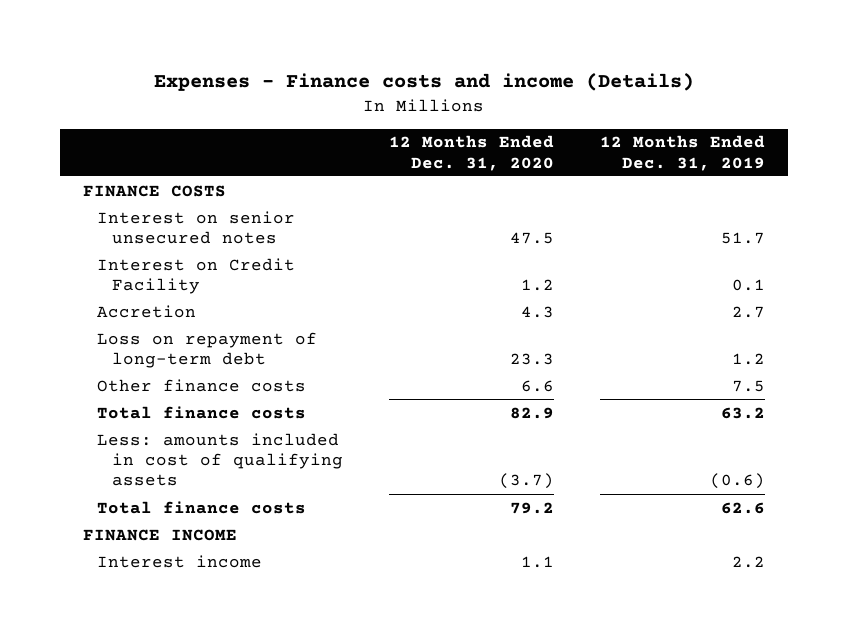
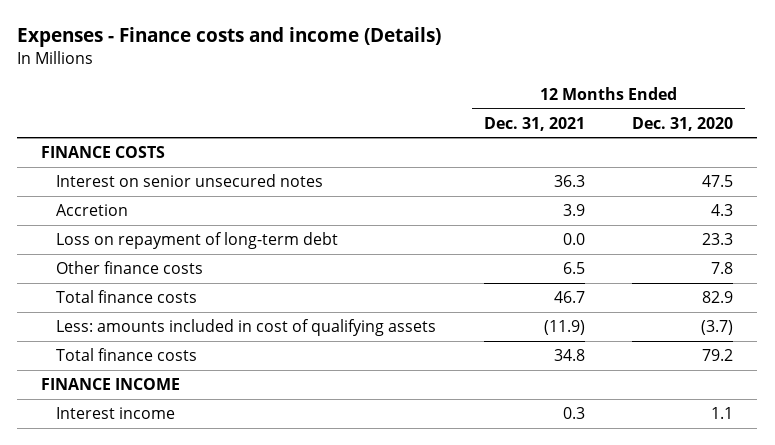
- | 12 Months Ended Dec. 31, 2020 | 12 Months Ended Dec. 31, 2019
+ | 12 Months Ended Dec. 31, 2021 | 12 Months Ended Dec. 31, 2020
- Interest on Credit Facility | 1.2 | 0.1
- Other finance costs | 6.6 | 7.5
+ Other finance costs | 6.5 | 7.8

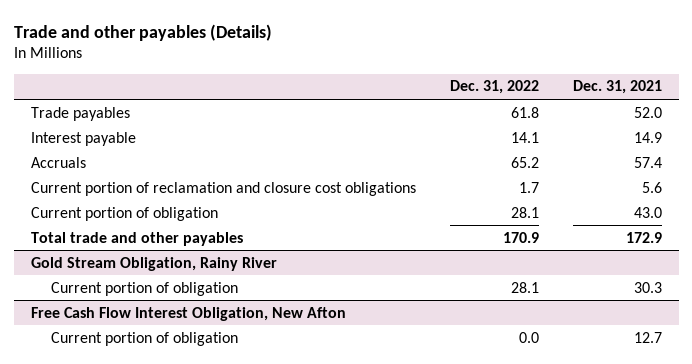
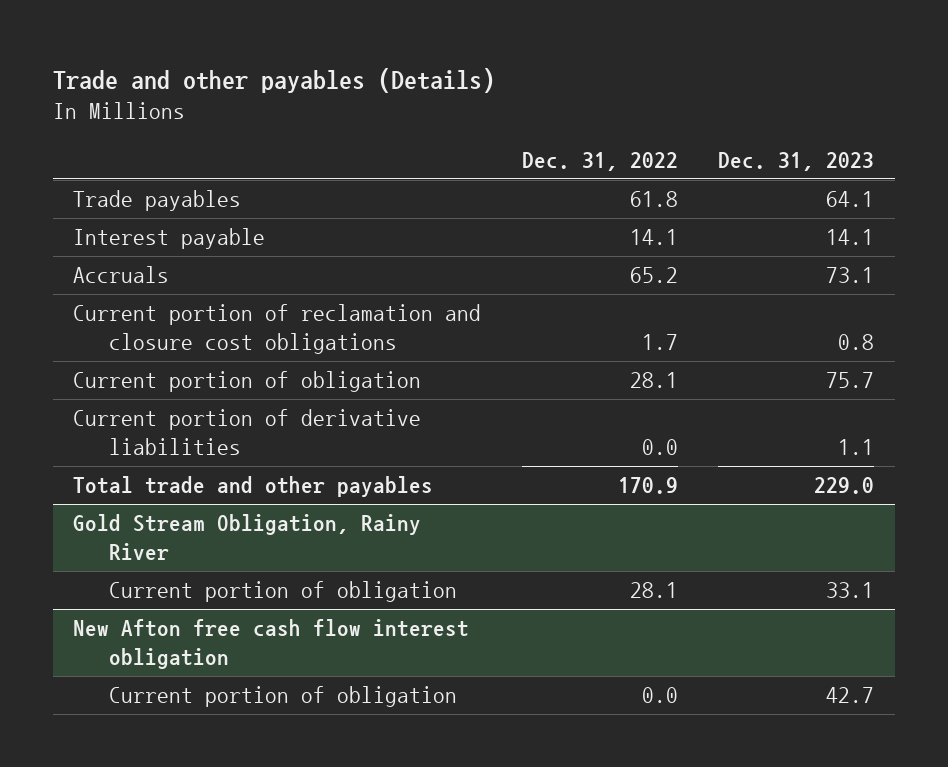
- | Dec. 31, 2022 | Dec. 31, 2021
+ | Dec. 31, 2022 | Dec. 31, 2023
+ Current portion of derivative liabilities | 0.0 | 1.1
- Free Cash Flow Interest Obligation, New Afton
+ New Afton free cash flow interest obligation

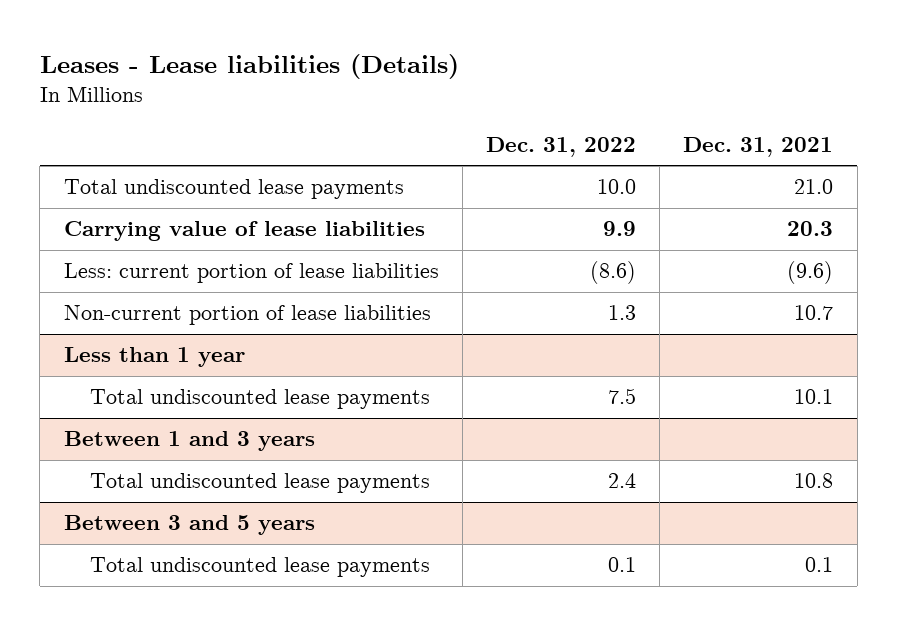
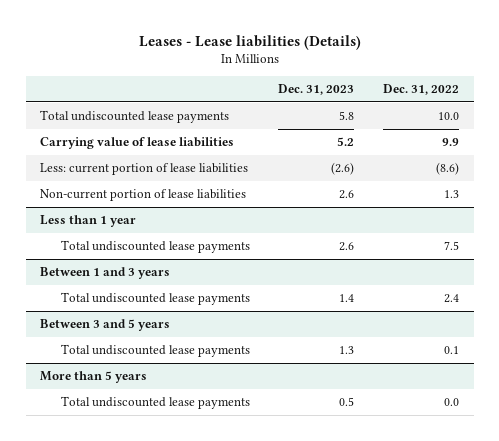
- | Dec. 31, 2022 | Dec. 31, 2021
+ | Dec. 31, 2023 | Dec. 31, 2022
+ More than 5 years
+ Total undiscounted lease payments | 0.5 | 0.0

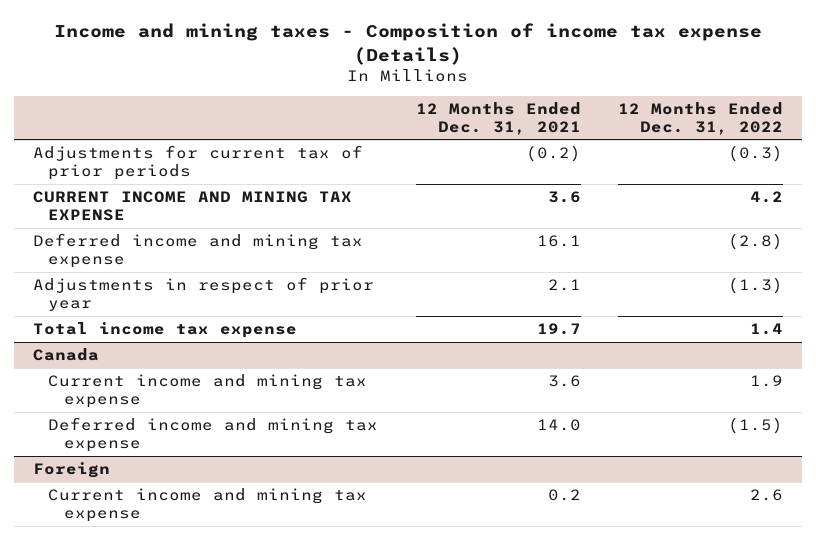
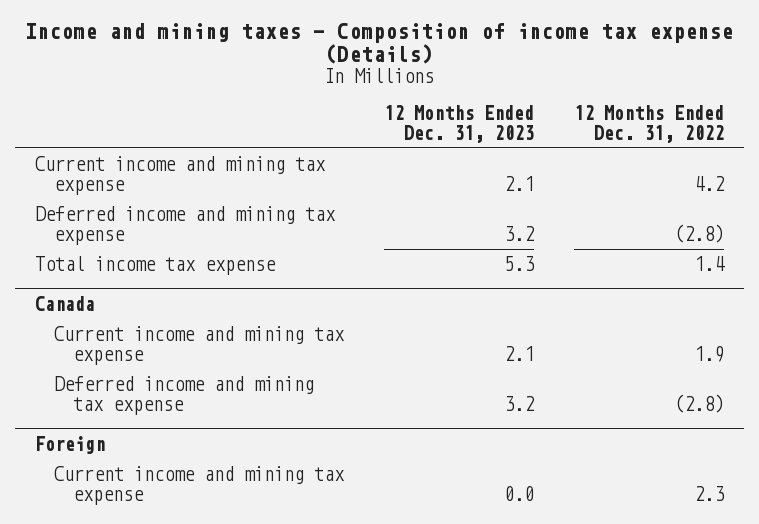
- | 12 Months Ended Dec. 31, 2021 | 12 Months Ended Dec. 31, 2022
+ | 12 Months Ended Dec. 31, 2023 | 12 Months Ended Dec. 31, 2022
- Adjustments for current tax of prior periods | (0.2) | (0.3)
- CURRENT INCOME AND MINING TAX EXPENSE | 3.6 | 4.2
+ Current income and mining tax expense | 2.1 | 4.2
- Adjustments in respect of prior year | 2.1 | (1.3)
@ Canada
- Deferred income and mining tax expense | 14.0 | (1.5)
+ Deferred income and mining tax expense | 3.2 | (2.8)
@ Foreign
- Current income and mining tax expense | 0.2 | 2.6
+ Current income and mining tax expense | 0.0 | 2.3

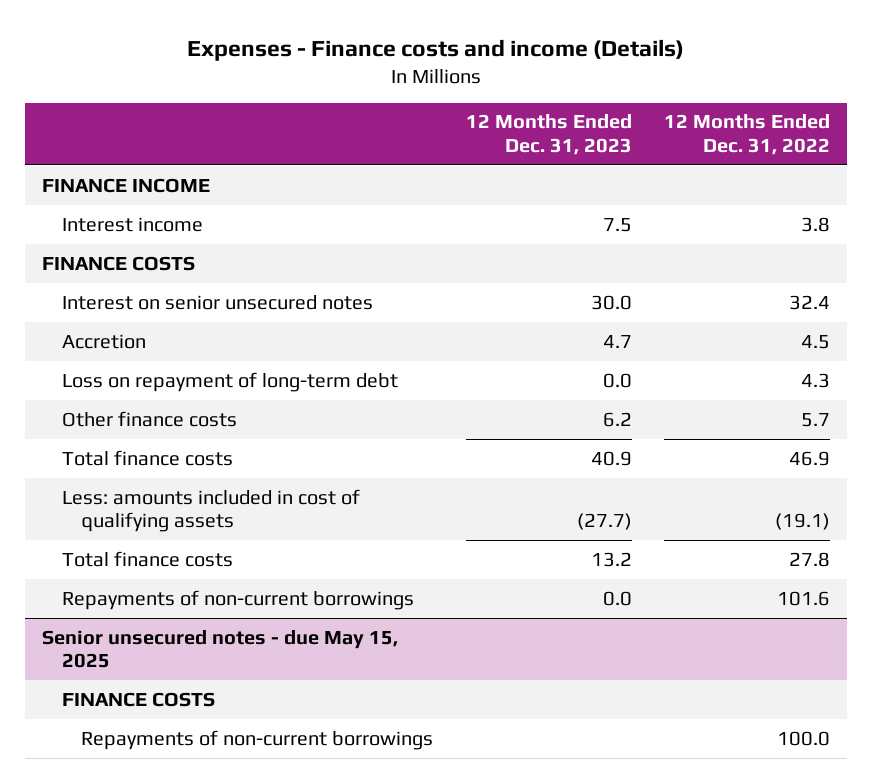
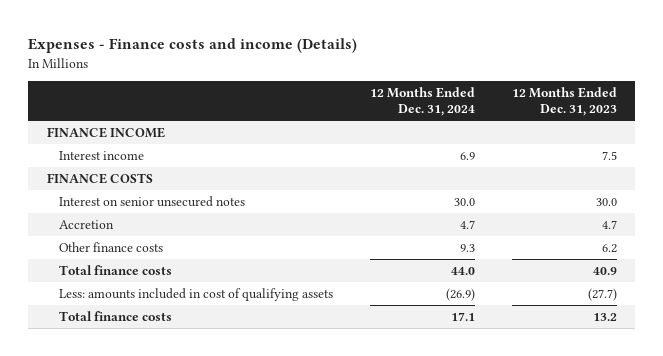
- | 12 Months Ended Dec. 31, 2023 | 12 Months Ended Dec. 31, 2022
+ | 12 Months Ended Dec. 31, 2024 | 12 Months Ended Dec. 31, 2023
- Loss on repayment of long-term debt | 0.0 | 4.3
- Repayments of non-current borrowings | 0.0 | 101.6
- Senior unsecured notes - due May 15, 2025
- FINANCE COSTS
- Repayments of non-current borrowings | | 100.0

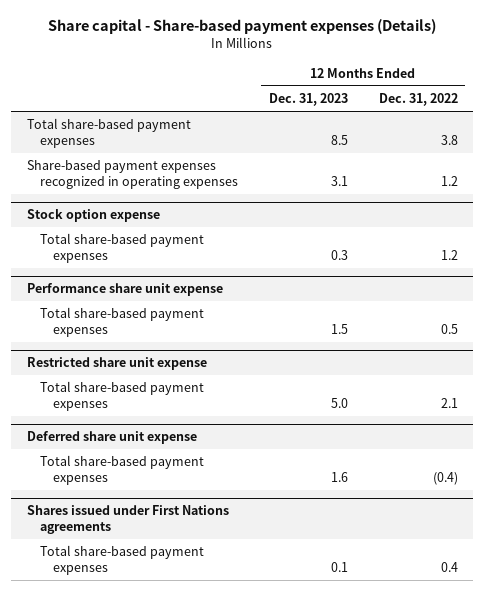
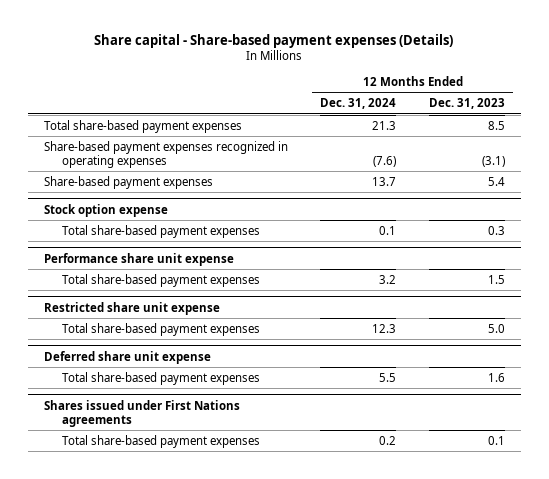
- | 12 Months Ended Dec. 31, 2023 | 12 Months Ended Dec. 31, 2022
+ | 12 Months Ended Dec. 31, 2024 | 12 Months Ended Dec. 31, 2023
- Share-based payment expenses recognized in operating expenses | 3.1 | 1.2
+ Share-based payment expenses recognized in operating expenses | (7.6) | (3.1)
+ Share-based payment expenses | 13.7 | 5.4

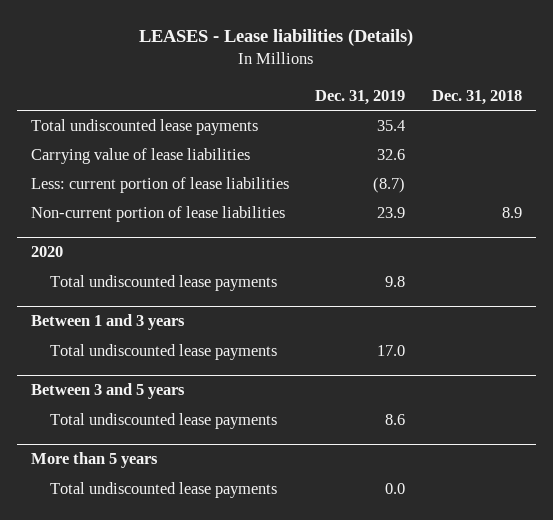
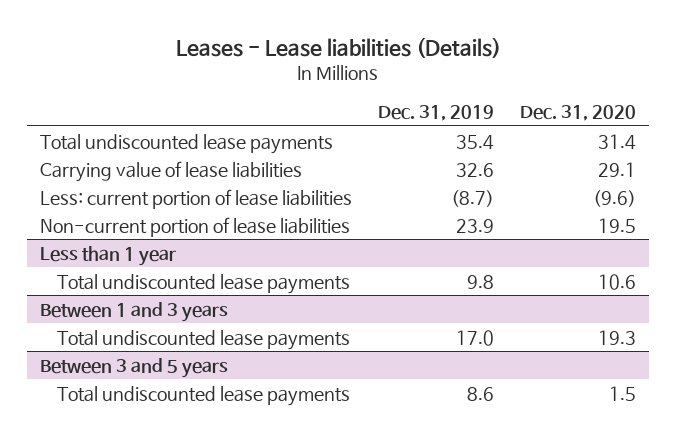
- LEASES - Lease liabilities (Details)
+ Leases - Lease liabilities (Details)
- | Dec. 31, 2019 | Dec. 31, 2018
+ | Dec. 31, 2019 | Dec. 31, 2020
- 2020
+ Less than 1 year
- More than 5 years
- Total undiscounted lease payments | 0.0 |

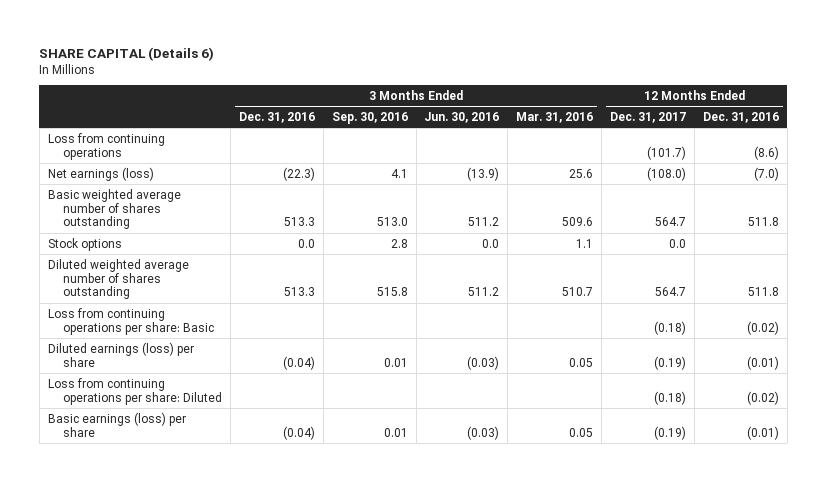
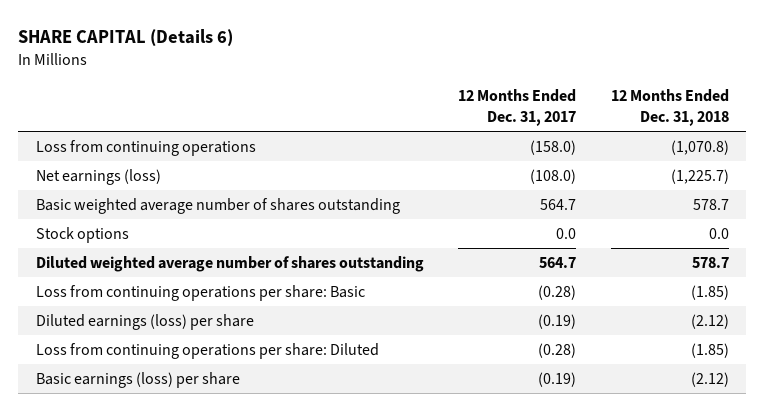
- | 3 Months Ended Dec. 31, 2016 | 3 Months Ended Sep. 30, 2016 | 3 Months Ended Jun. 30, 2016 | 3 Months Ended Mar. 31, 2016 | 12 Months Ended Dec. 31, 2017 | 12 Months Ended Dec. 31, 2016
+ | 12 Months Ended Dec. 31, 2017 | 12 Months Ended Dec. 31, 2018
- Loss from continuing operations | | | | | (101.7) | (8.6)
+ Loss from continuing operations | (158.0) | (1,070.8)
- Loss from continuing operations per share: Basic | | | | | (0.18) | (0.02)
+ Loss from continuing operations per share: Basic | (0.28) | (1.85)
- Loss from continuing operations per share: Diluted | | | | | (0.18) | (0.02)
+ Loss from continuing operations per share: Diluted | (0.28) | (1.85)

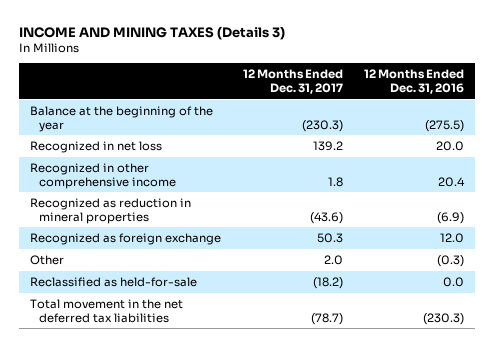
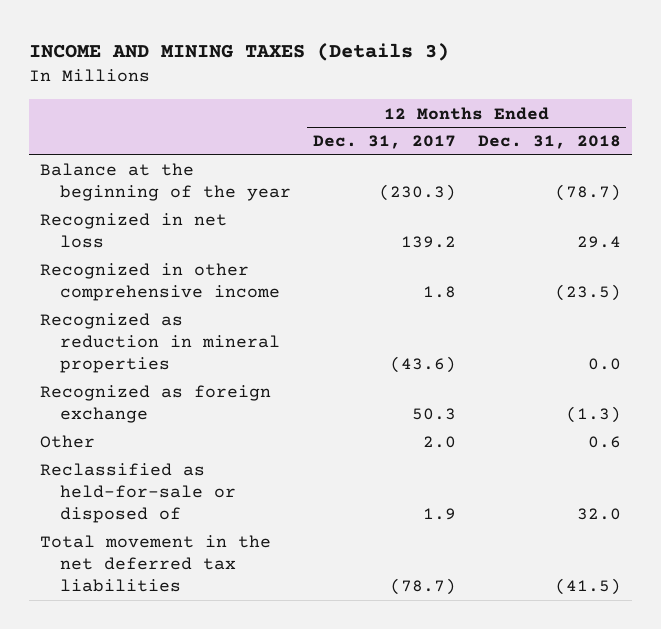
- | 12 Months Ended Dec. 31, 2017 | 12 Months Ended Dec. 31, 2016
+ | 12 Months Ended Dec. 31, 2017 | 12 Months Ended Dec. 31, 2018
- Reclassified as held-for-sale | (18.2) | 0.0
+ Reclassified as held-for-sale or disposed of | 1.9 | 32.0

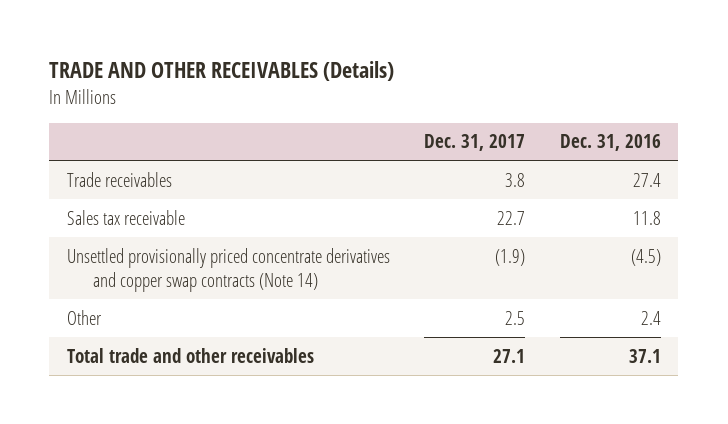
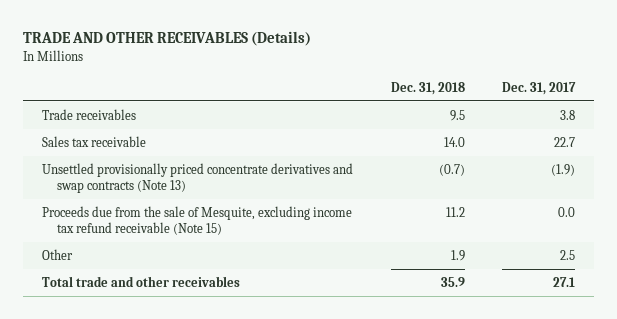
- | Dec. 31, 2017 | Dec. 31, 2016
+ | Dec. 31, 2018 | Dec. 31, 2017
- Unsettled provisionally priced concentrate derivatives and copper swap contracts (Note 14) | (1.9) | (4.5)
+ Unsettled provisionally priced concentrate derivatives and swap contracts (Note 13) | (0.7) | (1.9)
+ Proceeds due from the sale of Mesquite, excluding income tax refund receivable (Note 15) | 11.2 | 0.0

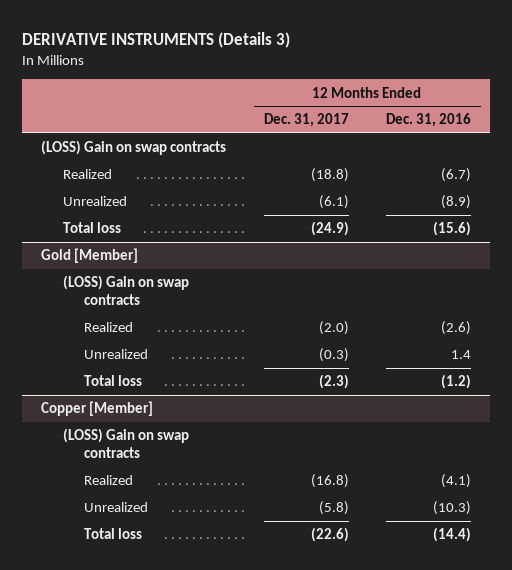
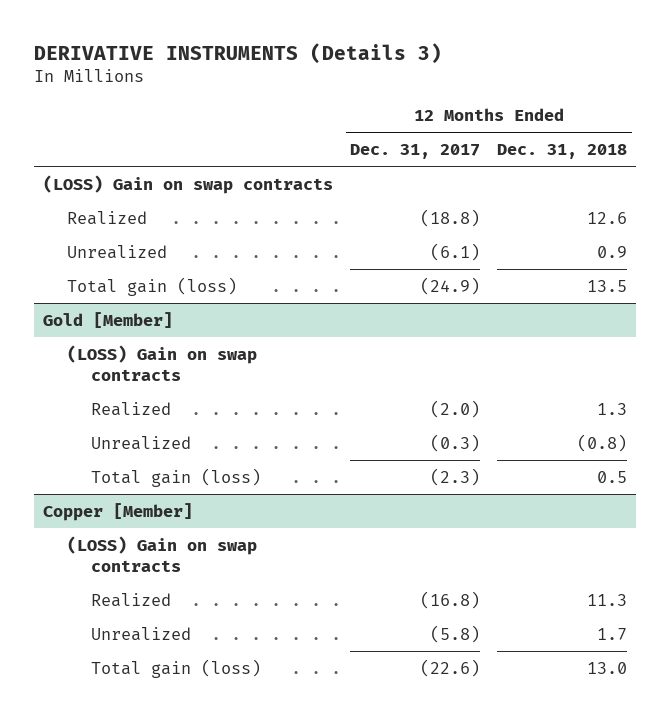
- | 12 Months Ended Dec. 31, 2017 | 12 Months Ended Dec. 31, 2016
+ | 12 Months Ended Dec. 31, 2017 | 12 Months Ended Dec. 31, 2018
- Total loss | (24.9) | (15.6)
+ Total gain (loss) | (24.9) | 13.5
@ Gold [Member]
- Total loss | (2.3) | (1.2)
+ Total gain (loss) | (2.3) | 0.5
@ Copper [Member]
- Total loss | (22.6) | (14.4)
+ Total gain (loss) | (22.6) | 13.0

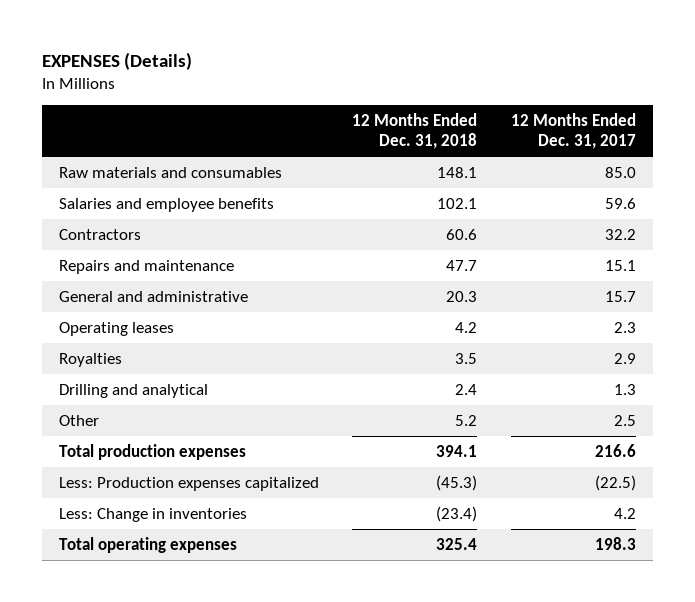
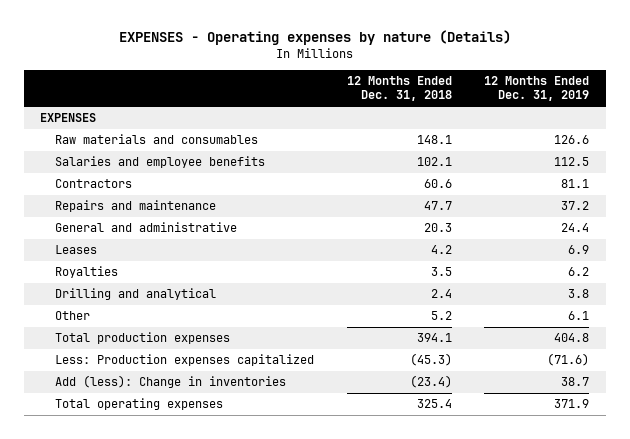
- EXPENSES (Details)
+ EXPENSES - Operating expenses by nature (Details)
- | 12 Months Ended Dec. 31, 2018 | 12 Months Ended Dec. 31, 2017
+ | 12 Months Ended Dec. 31, 2018 | 12 Months Ended Dec. 31, 2019
+ EXPENSES
- Operating leases | 4.2 | 2.3
+ Leases | 4.2 | 6.9
- Less: Change in inventories | (23.4) | 4.2
+ Add (less): Change in inventories | (23.4) | 38.7

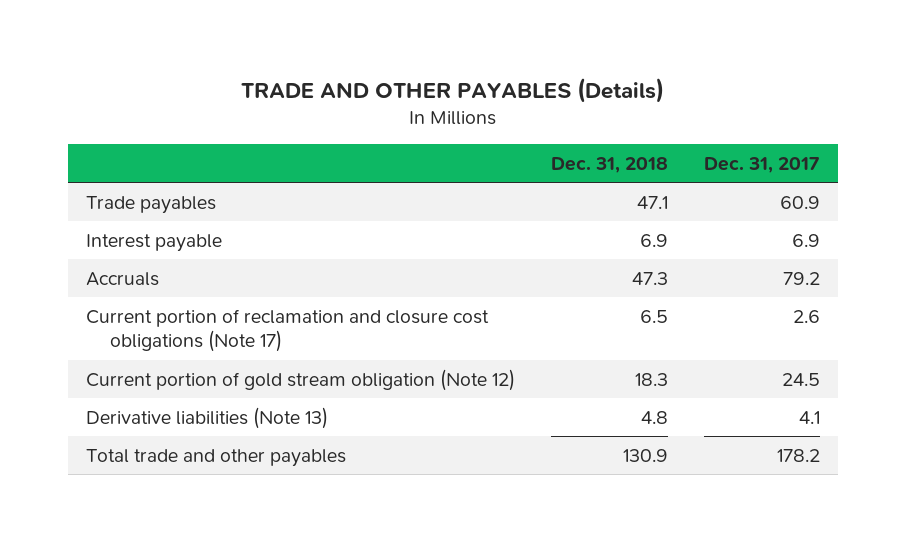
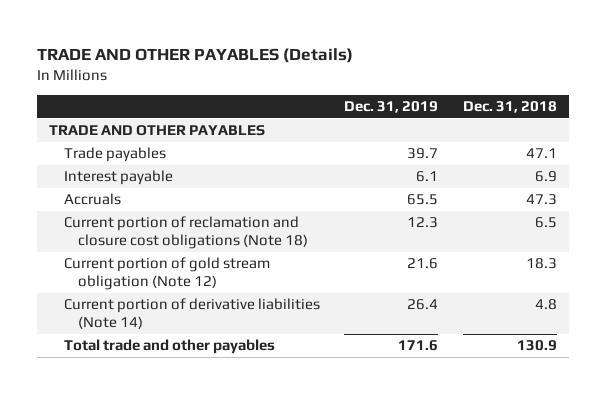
- | Dec. 31, 2018 | Dec. 31, 2017
+ | Dec. 31, 2019 | Dec. 31, 2018
+ TRADE AND OTHER PAYABLES
- Current portion of reclamation and closure cost obligations (Note 17) | 6.5 | 2.6
+ Current portion of reclamation and closure cost obligations (Note 18) | 12.3 | 6.5
- Derivative liabilities (Note 13) | 4.8 | 4.1
+ Current portion of derivative liabilities (Note 14) | 26.4 | 4.8

